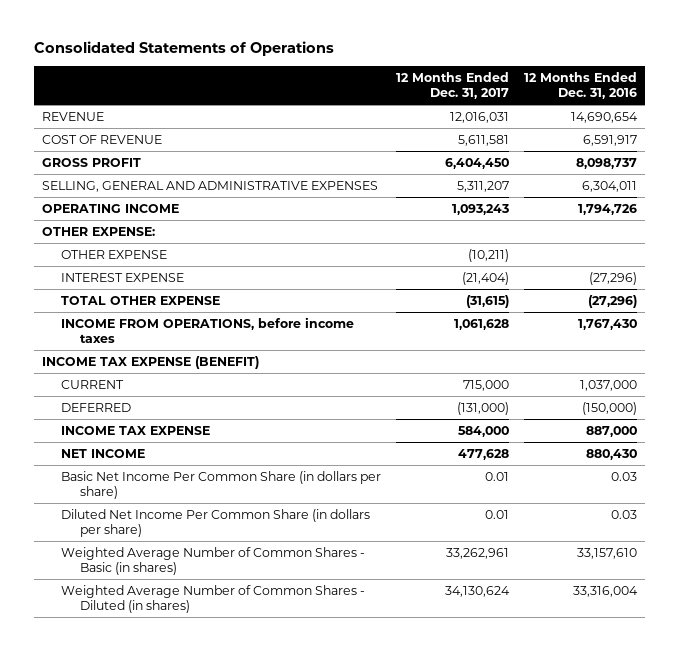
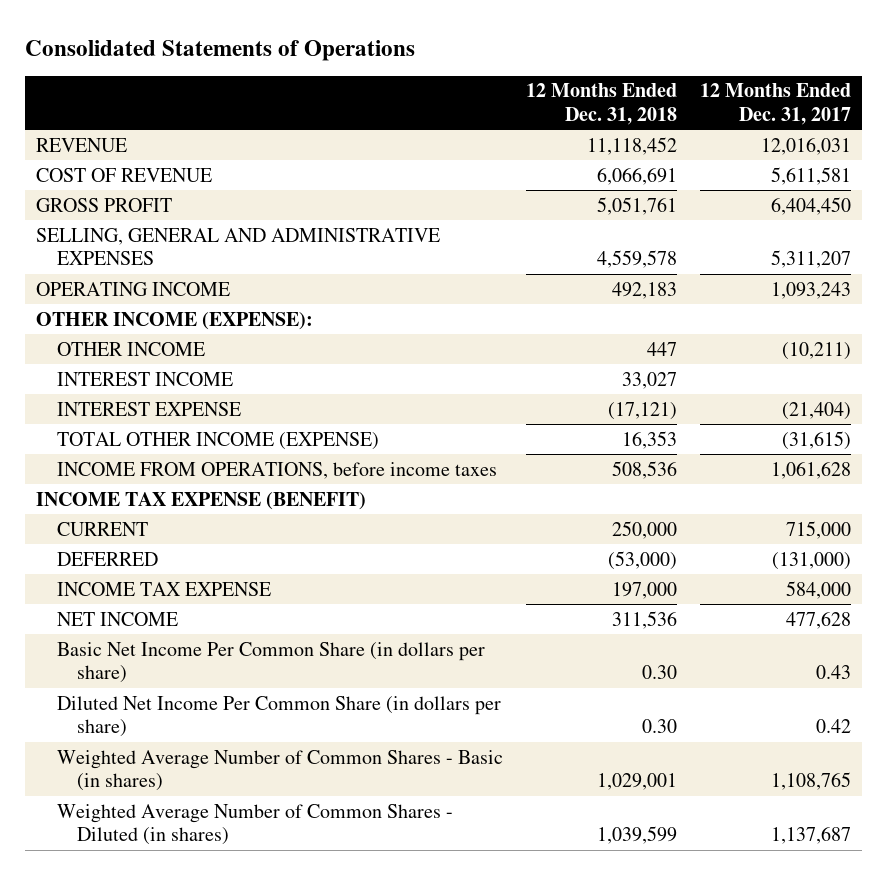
- | 12 Months Ended Dec. 31, 2017 | 12 Months Ended Dec. 31, 2016
+ | 12 Months Ended Dec. 31, 2018 | 12 Months Ended Dec. 31, 2017
- OTHER EXPENSE:
- OTHER EXPENSE | (10,211) |
+ OTHER INCOME (EXPENSE):
+ OTHER INCOME | 447 | (10,211)
+ INTEREST INCOME | 33,027 |
- TOTAL OTHER EXPENSE | (31,615) | (27,296)
+ TOTAL OTHER INCOME (EXPENSE) | 16,353 | (31,615)
- Basic Net Income Per Common Share (in dollars per share) | 0.01 | 0.03
- Diluted Net Income Per Common Share (in dollars per share) | 0.01 | 0.03
- Weighted Average Number of Common Shares - Basic (in shares) | 33,262,961 | 33,157,610
- Weighted Average Number of Common Shares - Diluted (in shares) | 34,130,624 | 33,316,004
+ Basic Net Income Per Common Share (in dollars per share) | 0.30 | 0.43
+ Diluted Net Income Per Common Share (in dollars per share) | 0.30 | 0.42
+ Weighted Average Number of Common Shares - Basic (in shares) | 1,029,001 | 1,108,765
+ Weighted Average Number of Common Shares - Diluted (in shares) | 1,039,599 | 1,137,687

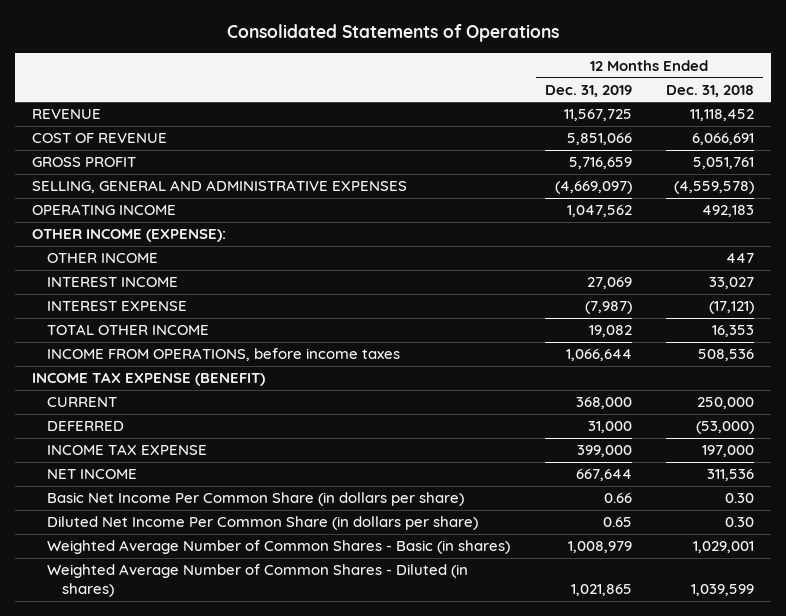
- | 12 Months Ended Dec. 31, 2018 | 12 Months Ended Dec. 31, 2017
+ | 12 Months Ended Dec. 31, 2019 | 12 Months Ended Dec. 31, 2018
- SELLING, GENERAL AND ADMINISTRATIVE EXPENSES | 4,559,578 | 5,311,207
+ SELLING, GENERAL AND ADMINISTRATIVE EXPENSES | (4,669,097) | (4,559,578)
- TOTAL OTHER INCOME (EXPENSE) | 16,353 | (31,615)
+ TOTAL OTHER INCOME | 19,082 | 16,353

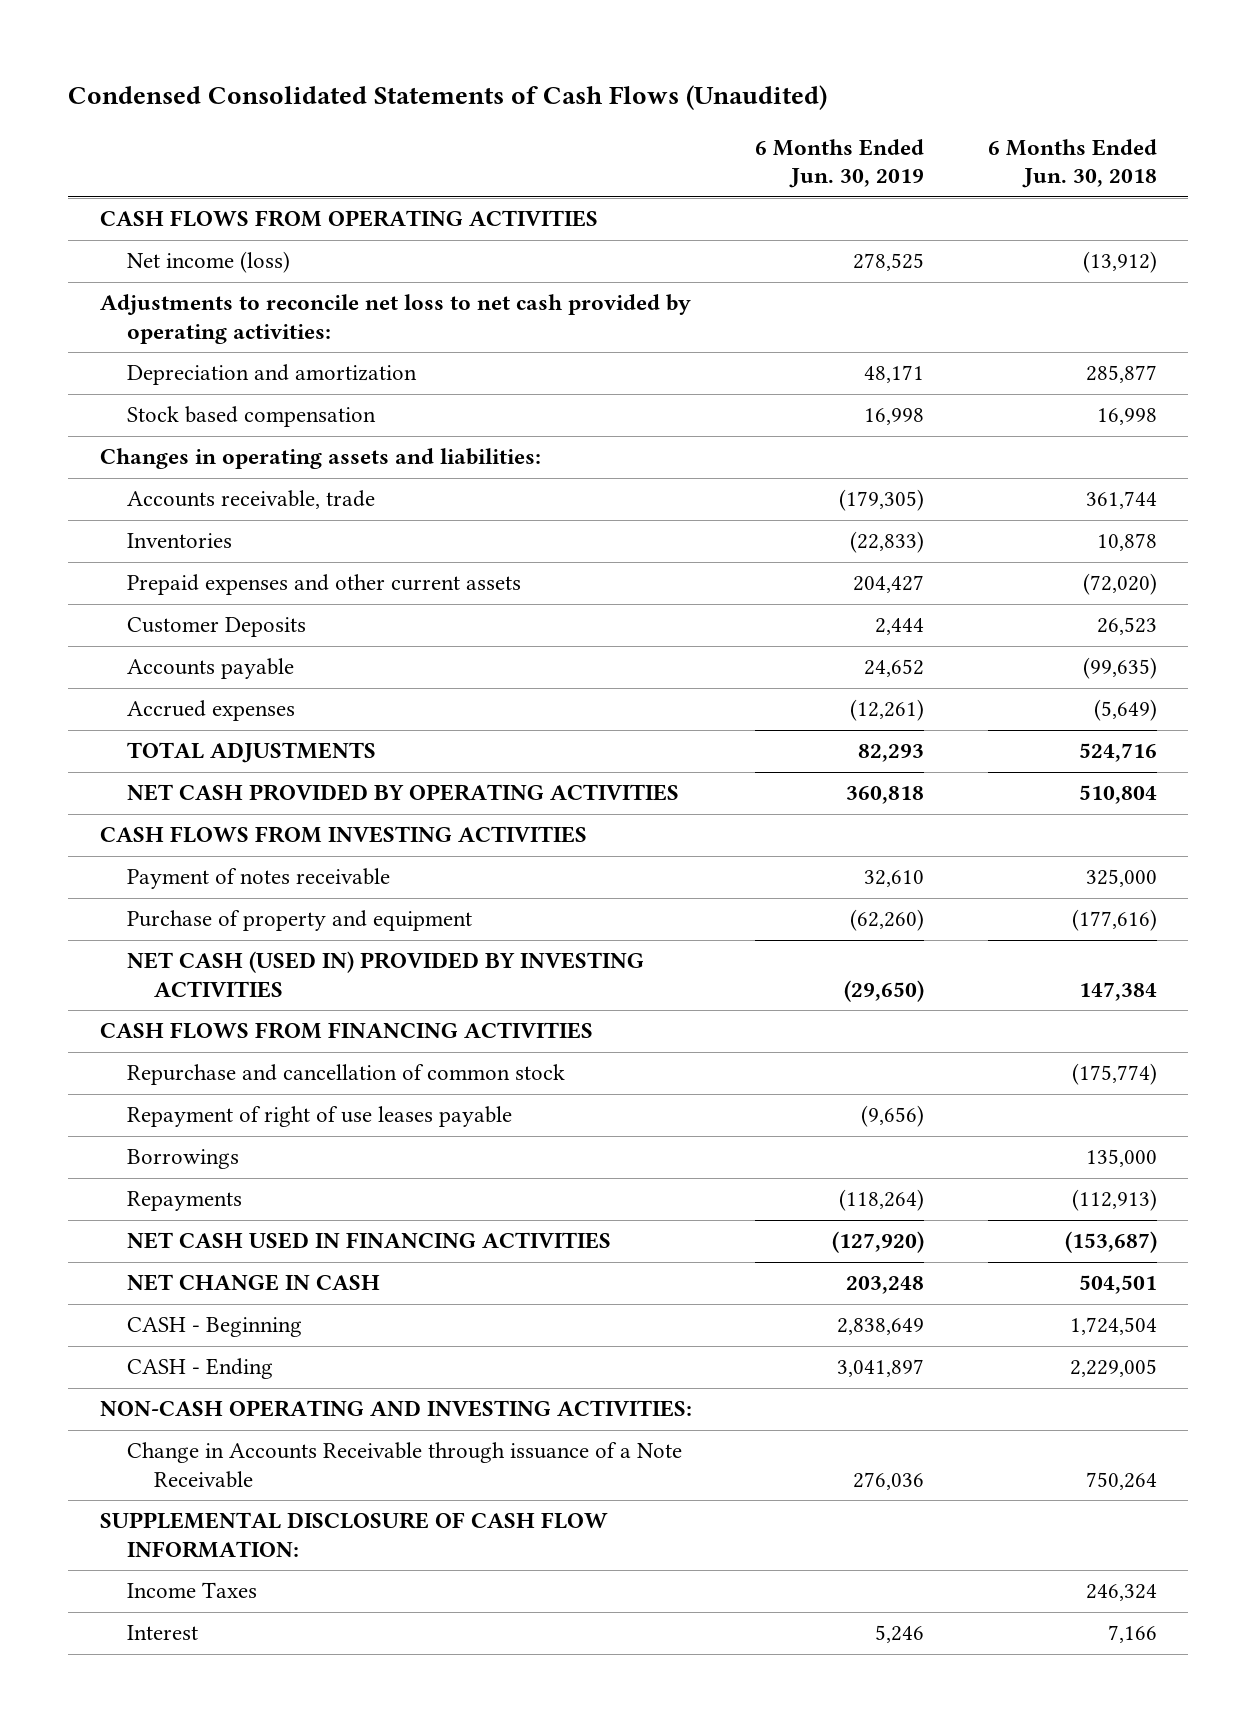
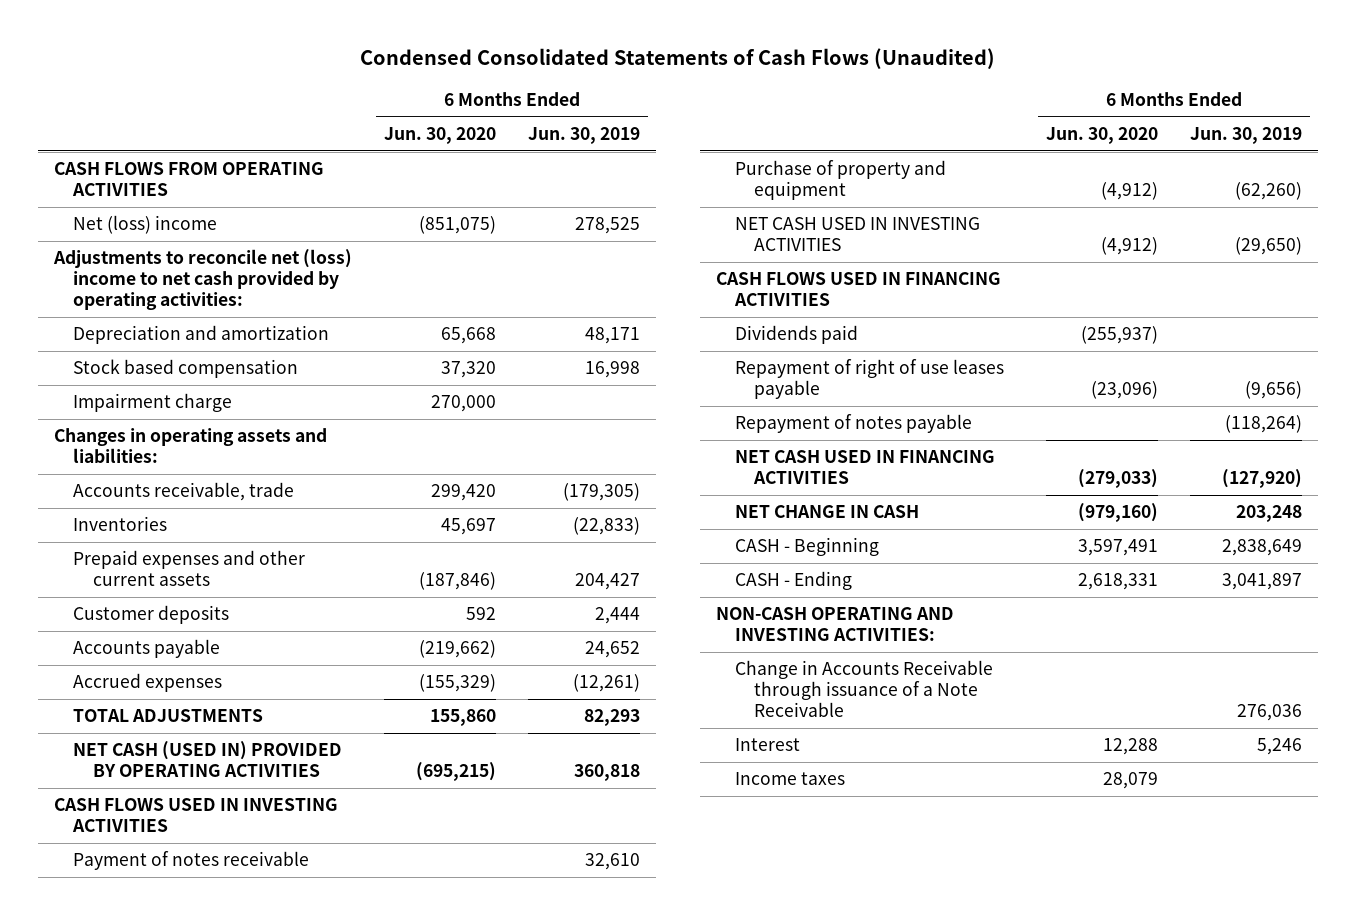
- | 6 Months Ended Jun. 30, 2019 | 6 Months Ended Jun. 30, 2018
+ | 6 Months Ended Jun. 30, 2020 | 6 Months Ended Jun. 30, 2019
- Net income (loss) | 278,525 | (13,912)
- Adjustments to reconcile net loss to net cash provided by operating activities:
+ Net (loss) income | (851,075) | 278,525
+ Adjustments to reconcile net (loss) income to net cash provided by operating activities:
+ Impairment charge | 270,000 |
- Customer Deposits | 2,444 | 26,523
+ Customer deposits | 592 | 2,444
- NET CASH PROVIDED BY OPERATING ACTIVITIES | 360,818 | 510,804
- CASH FLOWS FROM INVESTING ACTIVITIES
+ NET CASH (USED IN) PROVIDED BY OPERATING ACTIVITIES | (695,215) | 360,818
+ CASH FLOWS USED IN INVESTING ACTIVITIES
- NET CASH (USED IN) PROVIDED BY INVESTING ACTIVITIES | (29,650) | 147,384
- CASH FLOWS FROM FINANCING ACTIVITIES
- Repurchase and cancellation of common stock | | (175,774)
+ NET CASH USED IN INVESTING ACTIVITIES | (4,912) | (29,650)
+ CASH FLOWS USED IN FINANCING ACTIVITIES
+ Dividends paid | (255,937) |
- Borrowings | | 135,000
- Repayments | (118,264) | (112,913)
+ Repayment of notes payable | | (118,264)
- SUPPLEMENTAL DISCLOSURE OF CASH FLOW INFORMATION:
- Income Taxes | | 246,324
+ Income taxes | 28,079 |

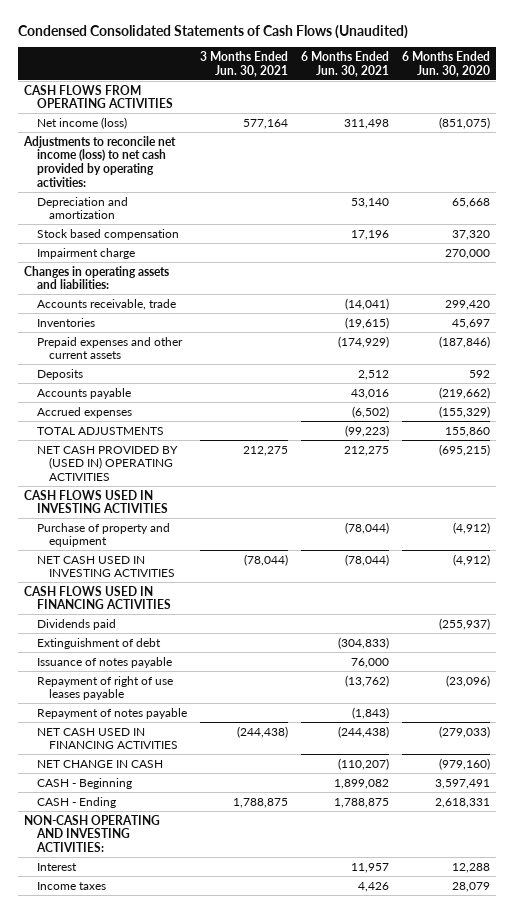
- | 6 Months Ended Jun. 30, 2020 | 6 Months Ended Jun. 30, 2019
+ | 3 Months Ended Jun. 30, 2021 | 6 Months Ended Jun. 30, 2021 | 6 Months Ended Jun. 30, 2020
- Net (loss) income | (851,075) | 278,525
- Adjustments to reconcile net (loss) income to net cash provided by operating activities:
+ Net income (loss) | 577,164 | 311,498 | (851,075)
+ Adjustments to reconcile net income (loss) to net cash provided by operating activities:
- Customer deposits | 592 | 2,444
+ Deposits | | 2,512 | 592
- NET CASH (USED IN) PROVIDED BY OPERATING ACTIVITIES | (695,215) | 360,818
+ NET CASH PROVIDED BY (USED IN) OPERATING ACTIVITIES | 212,275 | 212,275 | (695,215)
- Payment of notes receivable | | 32,610
+ Extinguishment of debt | | (304,833) |
+ Issuance of notes payable | | 76,000 |
- Change in Accounts Receivable through issuance of a Note Receivable | | 276,036

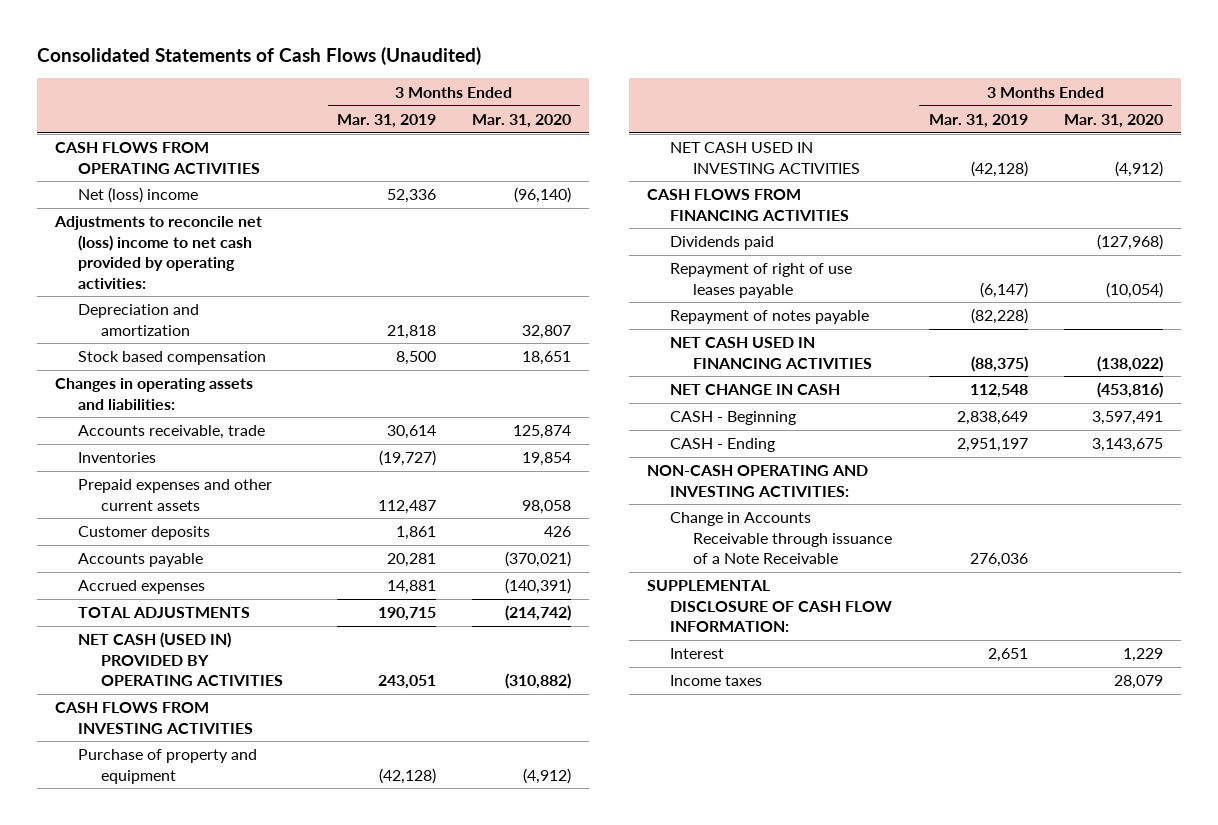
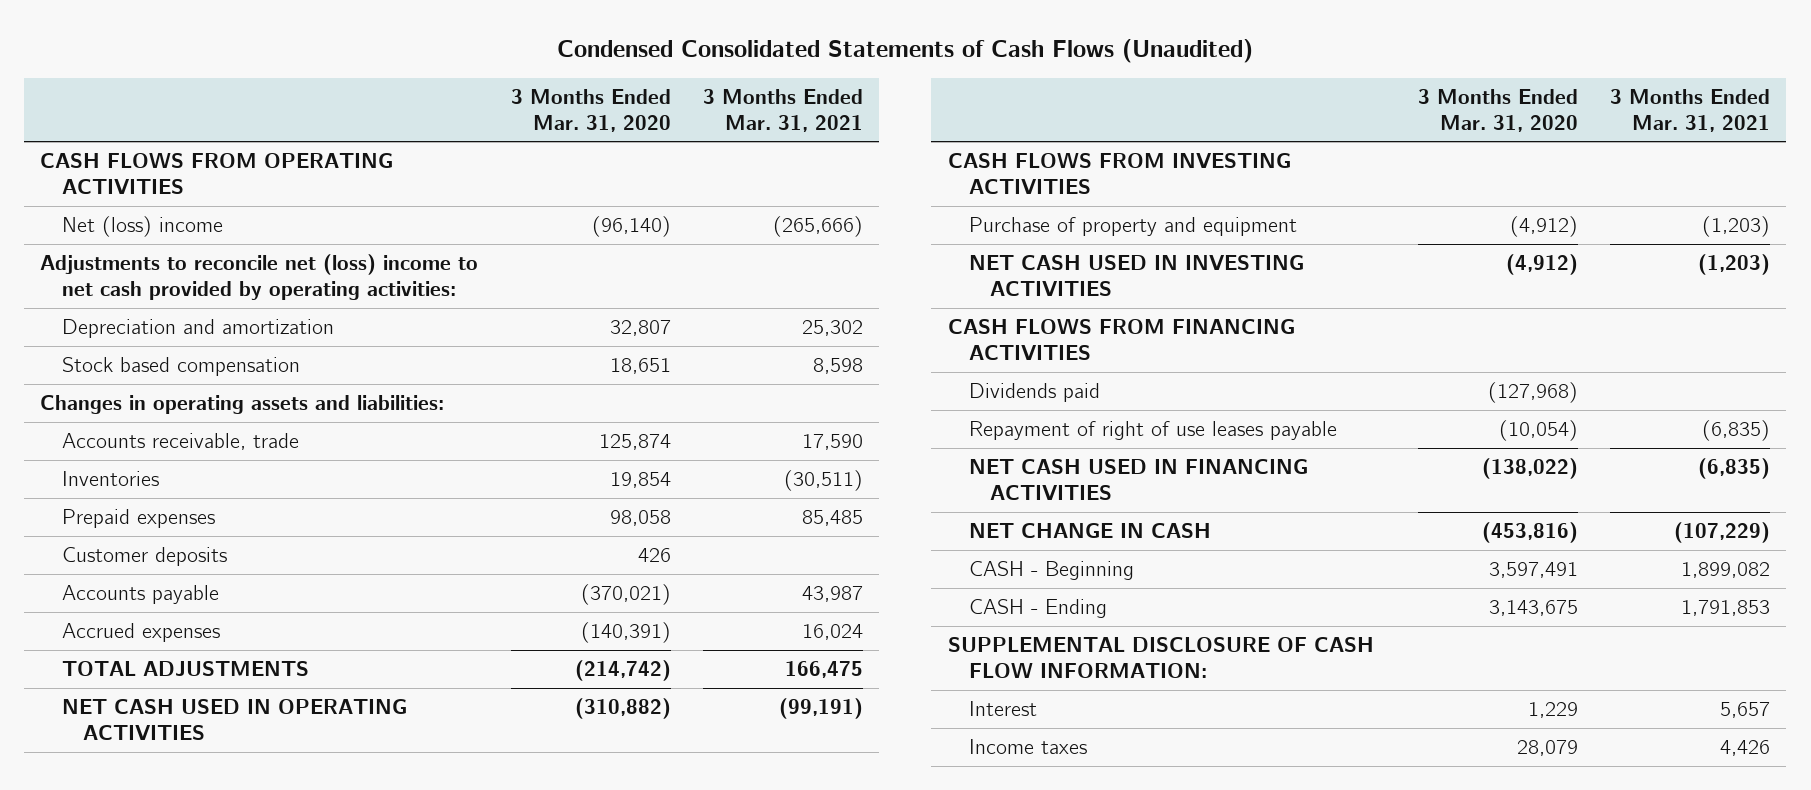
- Consolidated Statements of Cash Flows (Unaudited)
+ Condensed Consolidated Statements of Cash Flows (Unaudited)
- | 3 Months Ended Mar. 31, 2019 | 3 Months Ended Mar. 31, 2020
+ | 3 Months Ended Mar. 31, 2020 | 3 Months Ended Mar. 31, 2021
- Prepaid expenses and other current assets | 112,487 | 98,058
+ Prepaid expenses | 98,058 | 85,485
- NET CASH (USED IN) PROVIDED BY OPERATING ACTIVITIES | 243,051 | (310,882)
+ NET CASH USED IN OPERATING ACTIVITIES | (310,882) | (99,191)
- Repayment of notes payable | (82,228) |
- NON-CASH OPERATING AND INVESTING ACTIVITIES:
- Change in Accounts Receivable through issuance of a Note Receivable | 276,036 |

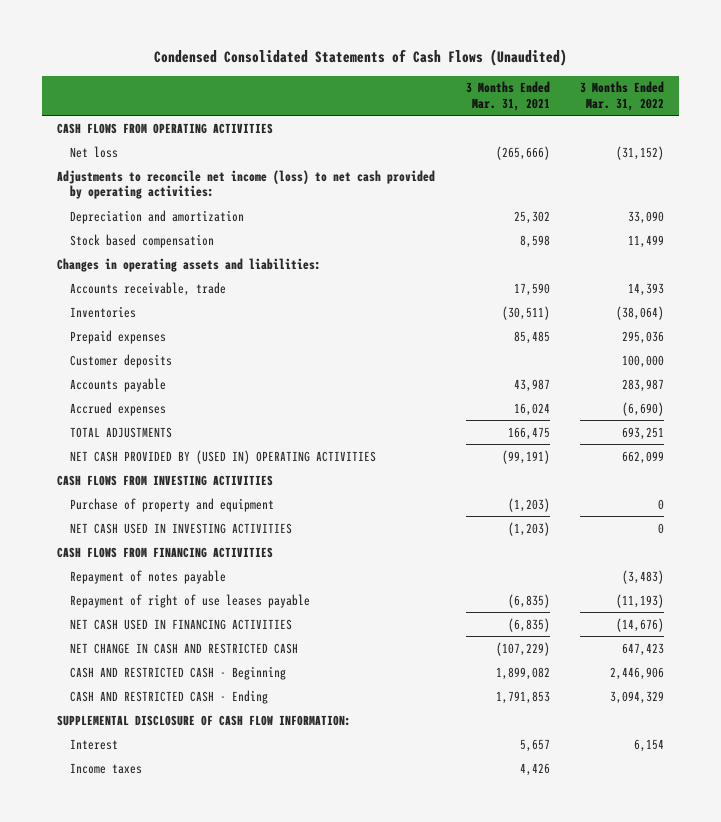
- | 3 Months Ended Mar. 31, 2020 | 3 Months Ended Mar. 31, 2021
+ | 3 Months Ended Mar. 31, 2021 | 3 Months Ended Mar. 31, 2022
- Net (loss) income | (96,140) | (265,666)
- Adjustments to reconcile net (loss) income to net cash provided by operating activities:
+ Net loss | (265,666) | (31,152)
+ Adjustments to reconcile net income (loss) to net cash provided by operating activities:
- NET CASH USED IN OPERATING ACTIVITIES | (310,882) | (99,191)
+ NET CASH PROVIDED BY (USED IN) OPERATING ACTIVITIES | (99,191) | 662,099
- Dividends paid | (127,968) |
+ Repayment of notes payable | | (3,483)
- NET CHANGE IN CASH | (453,816) | (107,229)
- CASH - Beginning | 3,597,491 | 1,899,082
- CASH - Ending | 3,143,675 | 1,791,853
+ NET CHANGE IN CASH AND RESTRICTED CASH | (107,229) | 647,423
+ CASH AND RESTRICTED CASH - Beginning | 1,899,082 | 2,446,906
+ CASH AND RESTRICTED CASH - Ending | 1,791,853 | 3,094,329

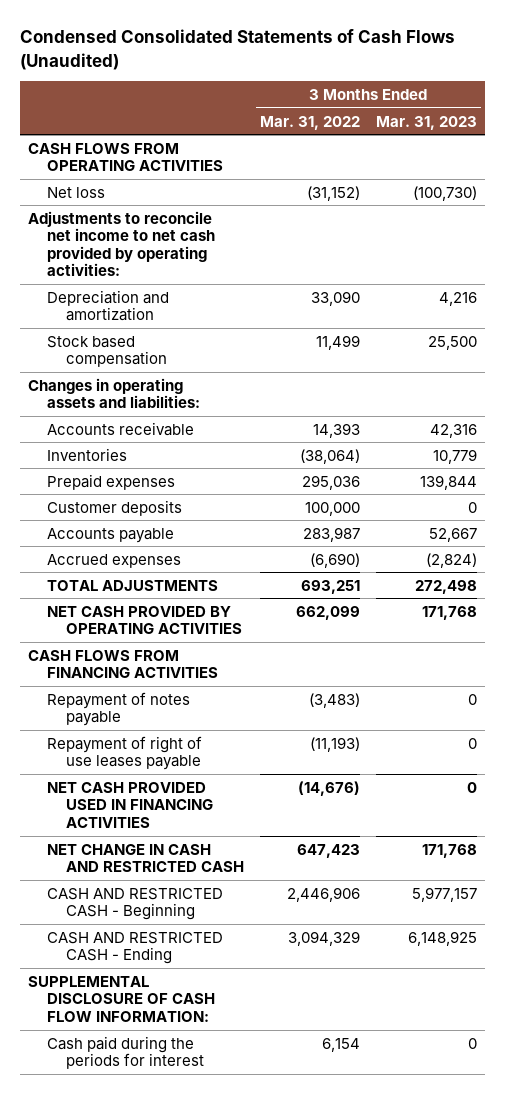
- | 3 Months Ended Mar. 31, 2021 | 3 Months Ended Mar. 31, 2022
+ | 3 Months Ended Mar. 31, 2022 | 3 Months Ended Mar. 31, 2023
- Adjustments to reconcile net income (loss) to net cash provided by operating activities:
+ Adjustments to reconcile net income to net cash provided by operating activities:
- Accounts receivable, trade | 17,590 | 14,393
+ Accounts receivable | 14,393 | 42,316
- NET CASH PROVIDED BY (USED IN) OPERATING ACTIVITIES | (99,191) | 662,099
- CASH FLOWS FROM INVESTING ACTIVITIES
- Purchase of property and equipment | (1,203) | 0
- NET CASH USED IN INVESTING ACTIVITIES | (1,203) | 0
+ NET CASH PROVIDED BY OPERATING ACTIVITIES | 662,099 | 171,768
- NET CASH USED IN FINANCING ACTIVITIES | (6,835) | (14,676)
+ NET CASH PROVIDED USED IN FINANCING ACTIVITIES | (14,676) | 0
- Interest | 5,657 | 6,154
- Income taxes | 4,426 |
+ Cash paid during the periods for interest | 6,154 | 0

